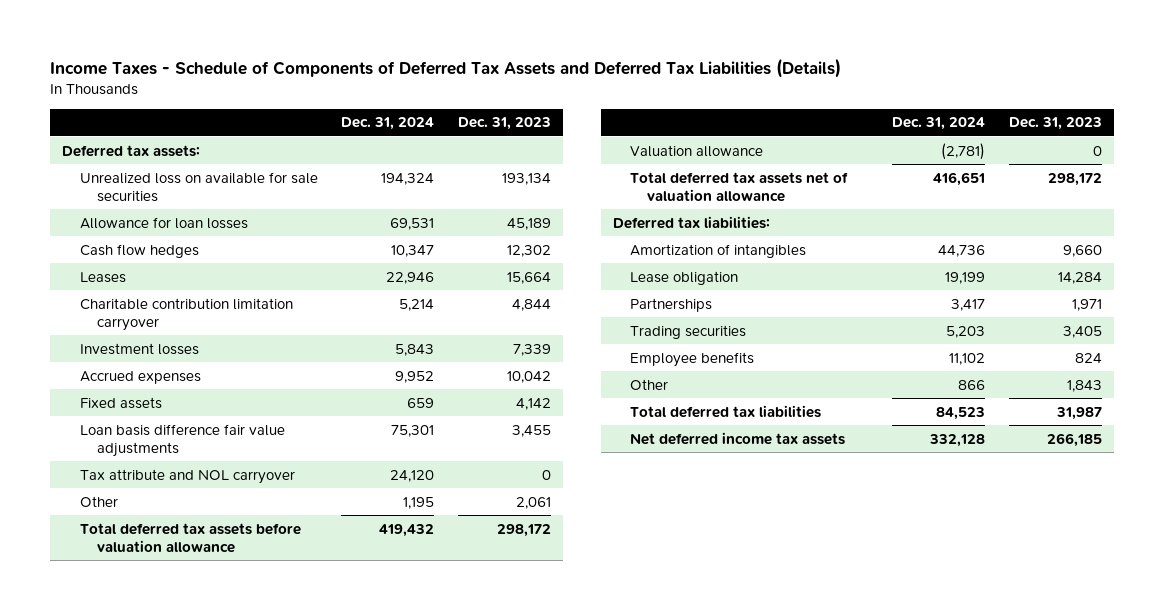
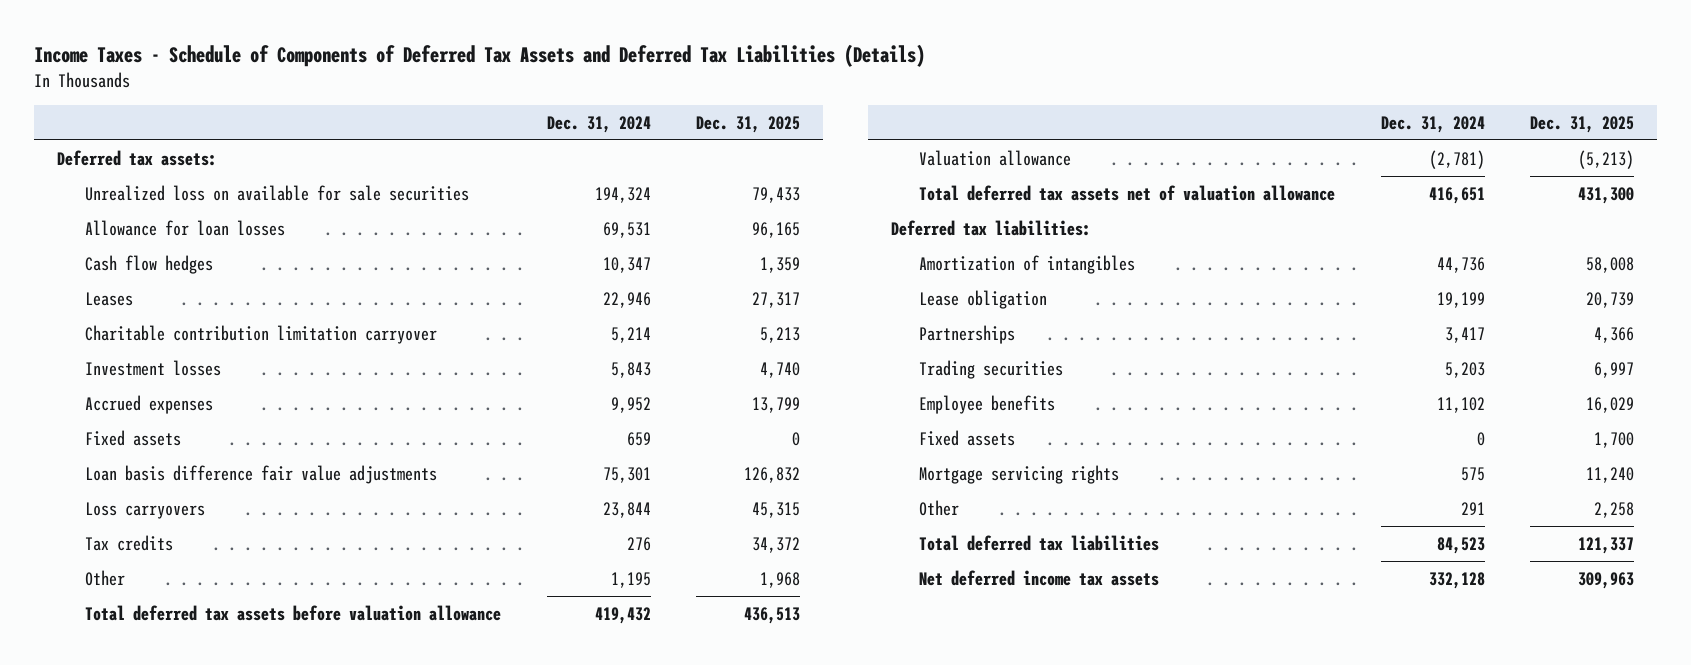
- | Dec. 31, 2024 | Dec. 31, 2023
+ | Dec. 31, 2024 | Dec. 31, 2025
- Tax attribute and NOL carryover | 24,120 | 0
+ Loss carryovers | 23,844 | 45,315
+ Tax credits | 276 | 34,372
- Other | 866 | 1,843
+ Fixed assets | 0 | 1,700
+ Mortgage servicing rights | 575 | 11,240
+ Other | 291 | 2,258

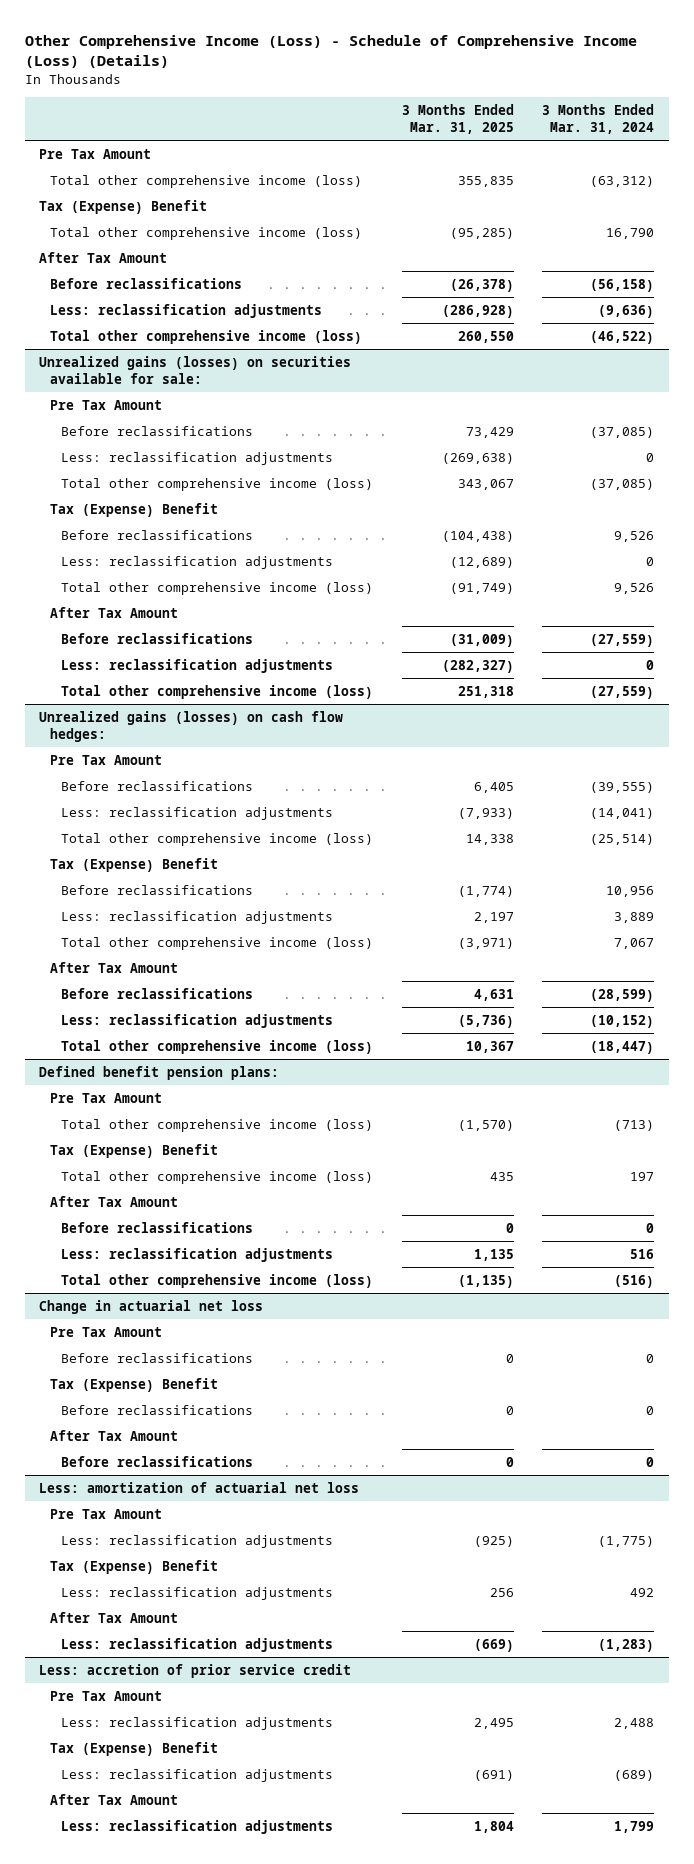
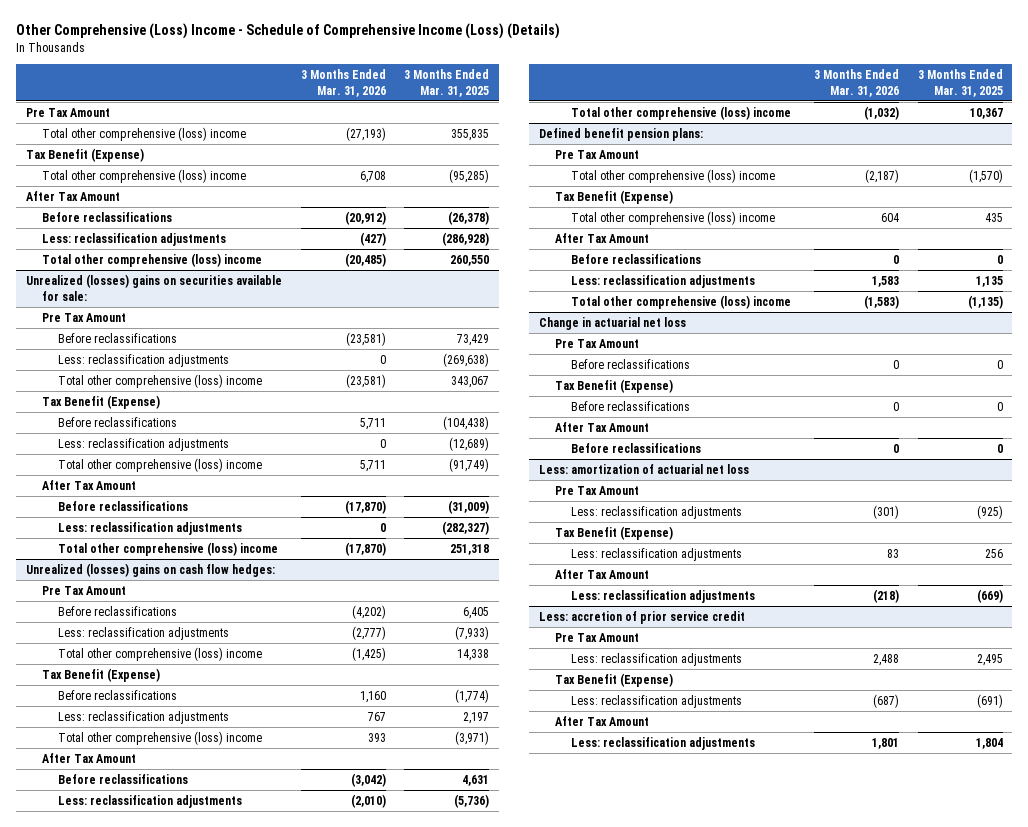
- Other Comprehensive Income (Loss) - Schedule of Comprehensive Income (Loss) (Details)
+ Other Comprehensive (Loss) Income - Schedule of Comprehensive Income (Loss) (Details)
- | 3 Months Ended Mar. 31, 2025 | 3 Months Ended Mar. 31, 2024
+ | 3 Months Ended Mar. 31, 2026 | 3 Months Ended Mar. 31, 2025
- Total other comprehensive income (loss) | 355,835 | (63,312)
- Tax (Expense) Benefit
- Total other comprehensive income (loss) | (95,285) | 16,790
+ Total other comprehensive (loss) income | (27,193) | 355,835
+ Tax Benefit (Expense)
+ Total other comprehensive (loss) income | 6,708 | (95,285)
- Total other comprehensive income (loss) | 260,550 | (46,522)
- Unrealized gains (losses) on securities available for sale:
+ Total other comprehensive (loss) income | (20,485) | 260,550
+ Unrealized (losses) gains on securities available for sale:
- Total other comprehensive income (loss) | 343,067 | (37,085)
- Tax (Expense) Benefit
+ Total other comprehensive (loss) income | (23,581) | 343,067
+ Tax Benefit (Expense)
- Total other comprehensive income (loss) | (91,749) | 9,526
+ Total other comprehensive (loss) income | 5,711 | (91,749)
- Total other comprehensive income (loss) | 251,318 | (27,559)
- Unrealized gains (losses) on cash flow hedges:
+ Total other comprehensive (loss) income | (17,870) | 251,318
+ Unrealized (losses) gains on cash flow hedges:
- Total other comprehensive income (loss) | 14,338 | (25,514)
- Tax (Expense) Benefit
+ Total other comprehensive (loss) income | (1,425) | 14,338
+ Tax Benefit (Expense)
- Total other comprehensive income (loss) | (3,971) | 7,067
+ Total other comprehensive (loss) income | 393 | (3,971)
- Total other comprehensive income (loss) | 10,367 | (18,447)
+ Total other comprehensive (loss) income | (1,032) | 10,367
@ Defined benefit pension plans:
- Total other comprehensive income (loss) | (1,570) | (713)
- Tax (Expense) Benefit
- Total other comprehensive income (loss) | 435 | 197
+ Total other comprehensive (loss) income | (2,187) | (1,570)
+ Tax Benefit (Expense)
+ Total other comprehensive (loss) income | 604 | 435
- Total other comprehensive income (loss) | (1,135) | (516)
+ Total other comprehensive (loss) income | (1,583) | (1,135)
@ Change in actuarial net loss
- Tax (Expense) Benefit
+ Tax Benefit (Expense)
@ Less: amortization of actuarial net loss
- Tax (Expense) Benefit
+ Tax Benefit (Expense)
@ Less: accretion of prior service credit
- Tax (Expense) Benefit
+ Tax Benefit (Expense)

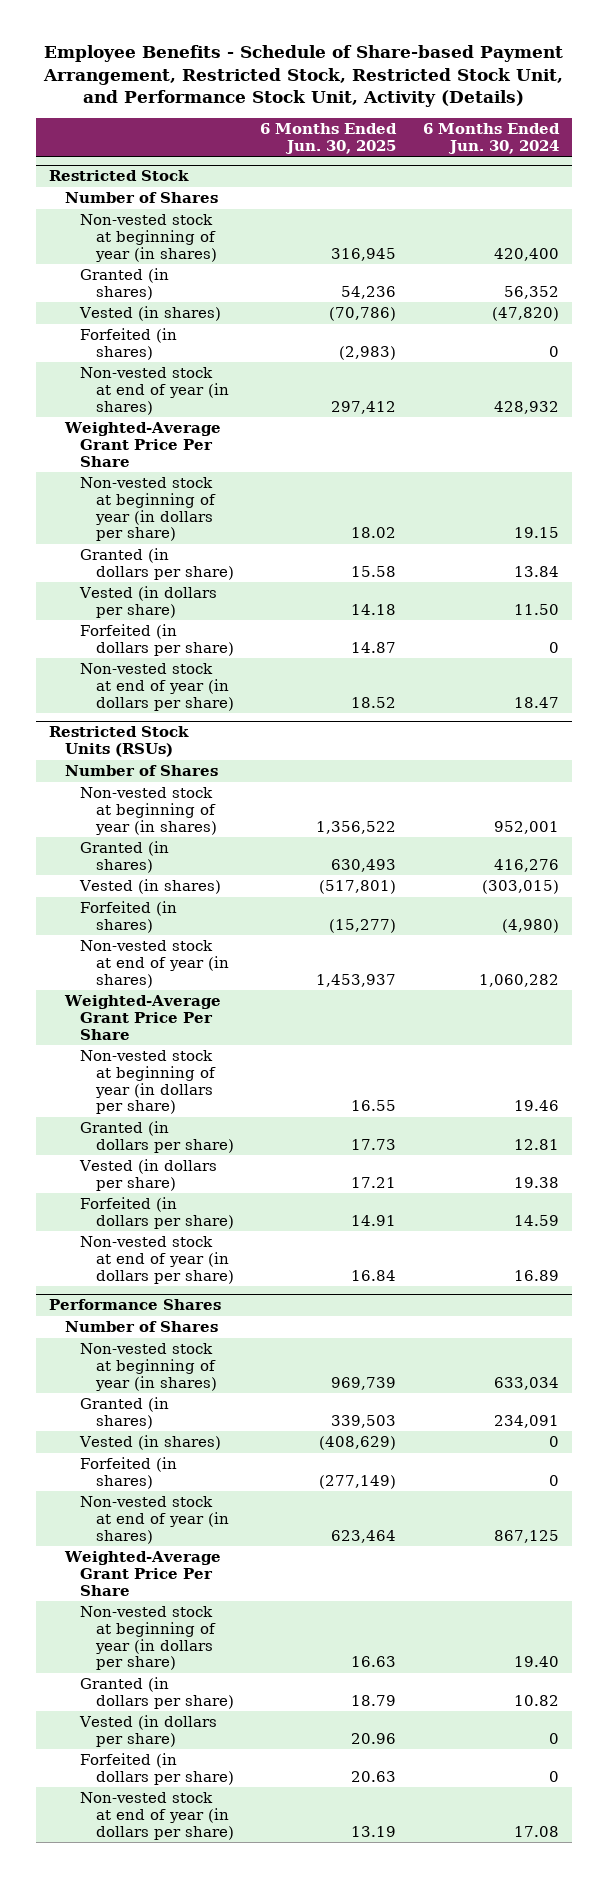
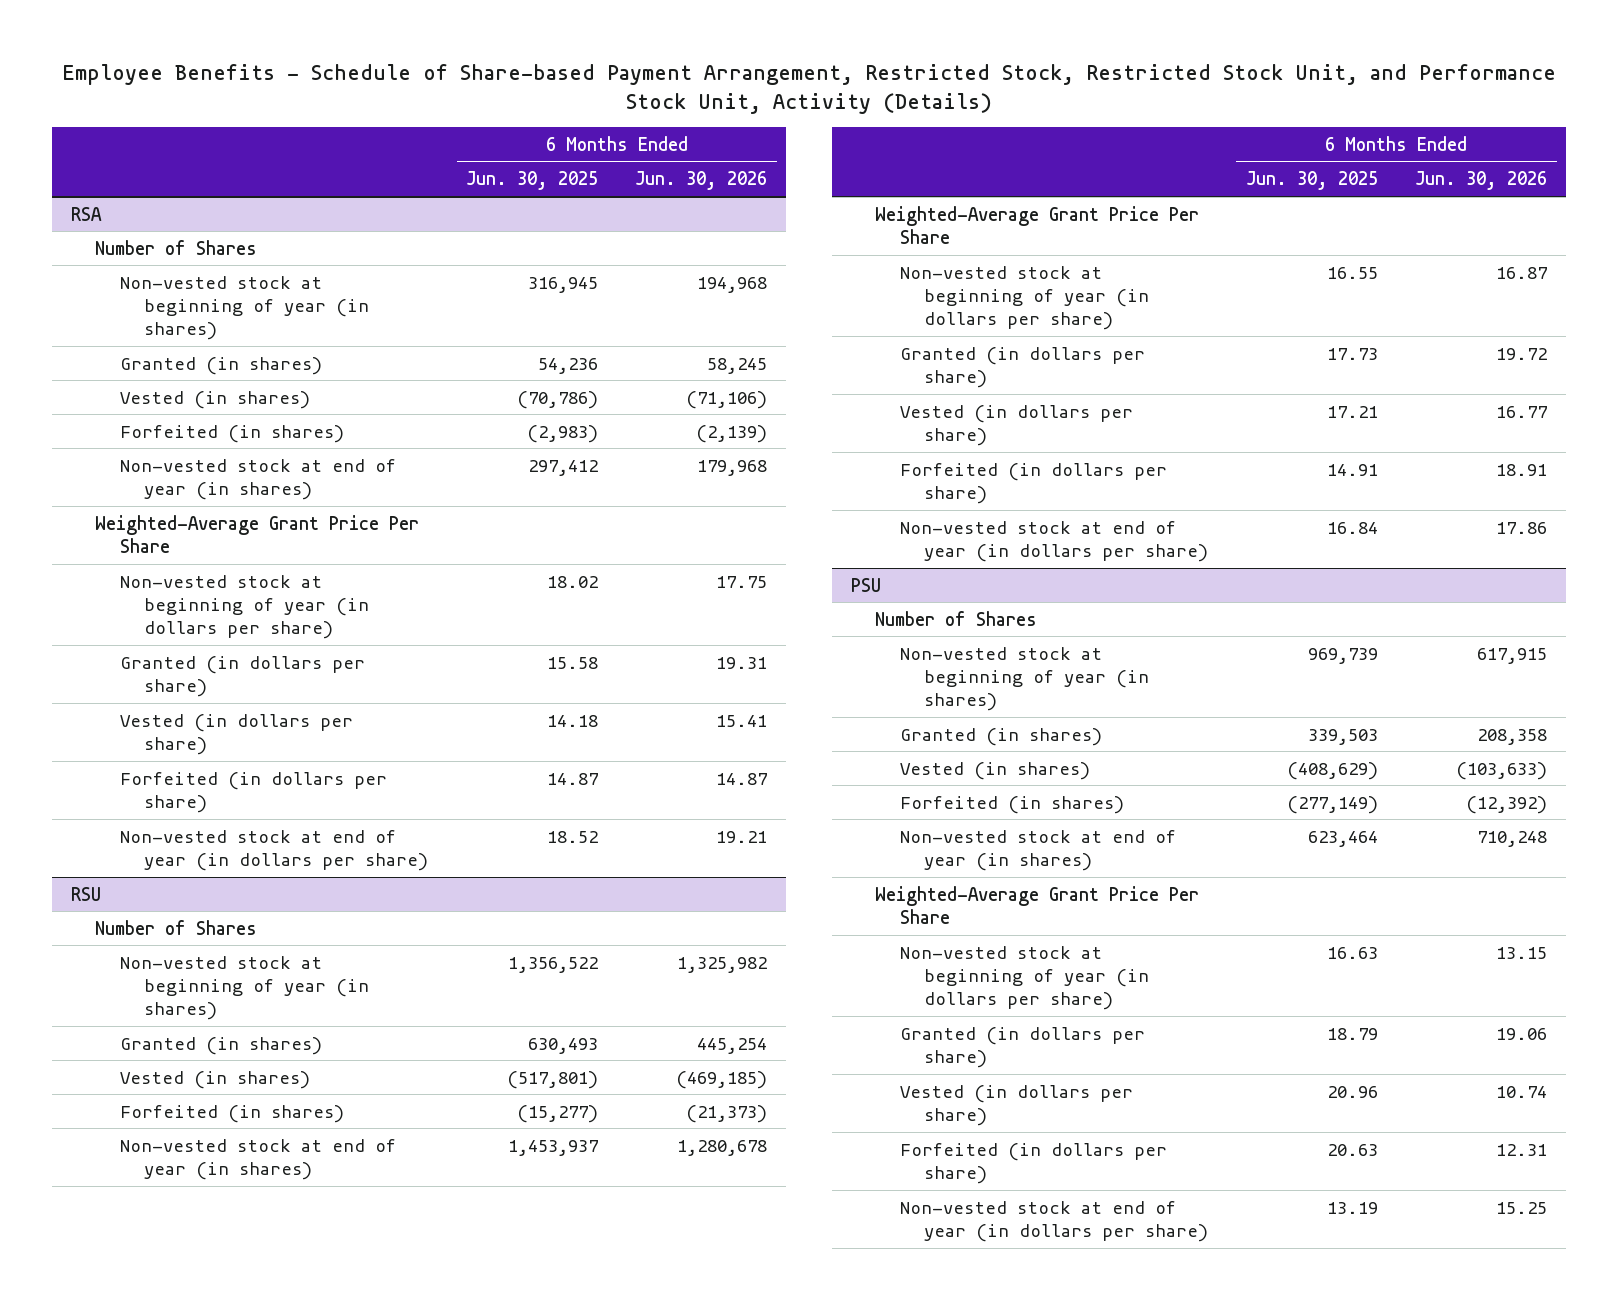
- | 6 Months Ended Jun. 30, 2025 | 6 Months Ended Jun. 30, 2024
+ | 6 Months Ended Jun. 30, 2025 | 6 Months Ended Jun. 30, 2026
- Restricted Stock
+ RSA
- Restricted Stock Units (RSUs)
+ RSU
- Performance Shares
+ PSU

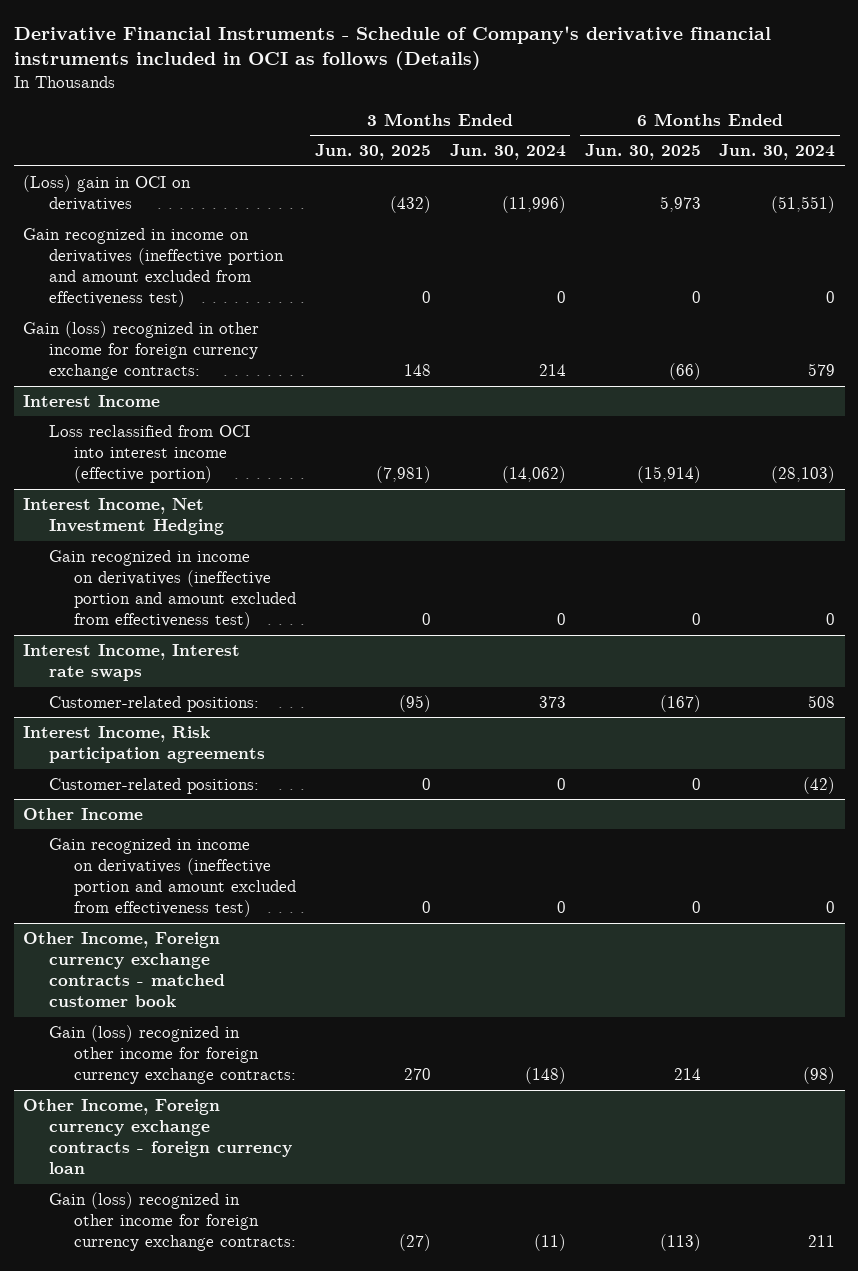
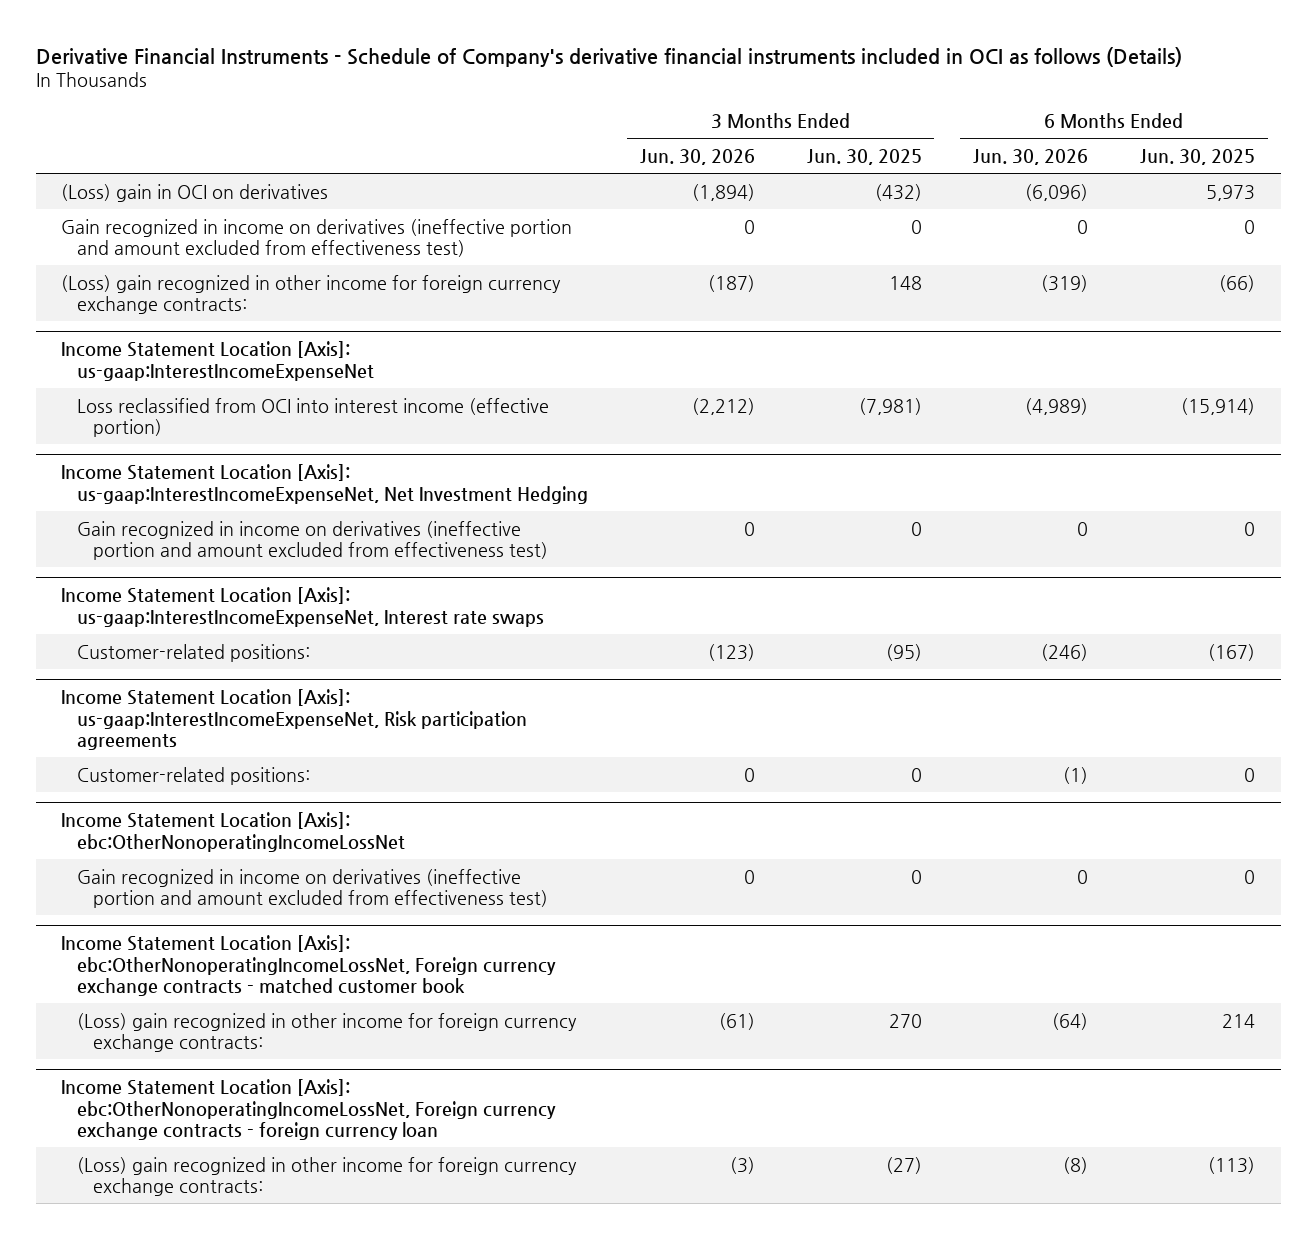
- | 3 Months Ended Jun. 30, 2025 | 3 Months Ended Jun. 30, 2024 | 6 Months Ended Jun. 30, 2025 | 6 Months Ended Jun. 30, 2024
+ | 3 Months Ended Jun. 30, 2026 | 3 Months Ended Jun. 30, 2025 | 6 Months Ended Jun. 30, 2026 | 6 Months Ended Jun. 30, 2025
- Gain (loss) recognized in other income for foreign currency exchange contracts: | 148 | 214 | (66) | 579
- Interest Income
+ (Loss) gain recognized in other income for foreign currency exchange contracts: | (187) | 148 | (319) | (66)
+ Income Statement Location [Axis]: us-gaap:InterestIncomeExpenseNet
- Interest Income, Net Investment Hedging
+ Income Statement Location [Axis]: us-gaap:InterestIncomeExpenseNet, Net Investment Hedging
- Interest Income, Interest rate swaps
+ Income Statement Location [Axis]: us-gaap:InterestIncomeExpenseNet, Interest rate swaps
- Interest Income, Risk participation agreements
+ Income Statement Location [Axis]: us-gaap:InterestIncomeExpenseNet, Risk participation agreements
- Other Income
+ Income Statement Location [Axis]: ebc:OtherNonoperatingIncomeLossNet
- Other Income, Foreign currency exchange contracts - matched customer book
- Gain (loss) recognized in other income for foreign currency exchange contracts: | 270 | (148) | 214 | (98)
- Other Income, Foreign currency exchange contracts - foreign currency loan
- Gain (loss) recognized in other income for foreign currency exchange contracts: | (27) | (11) | (113) | 211
+ Income Statement Location [Axis]: ebc:OtherNonoperatingIncomeLossNet, Foreign currency exchange contracts - matched customer book
+ (Loss) gain recognized in other income for foreign currency exchange contracts: | (61) | 270 | (64) | 214
+ Income Statement Location [Axis]: ebc:OtherNonoperatingIncomeLossNet, Foreign currency exchange contracts - foreign currency loan
+ (Loss) gain recognized in other income for foreign currency exchange contracts: | (3) | (27) | (8) | (113)

